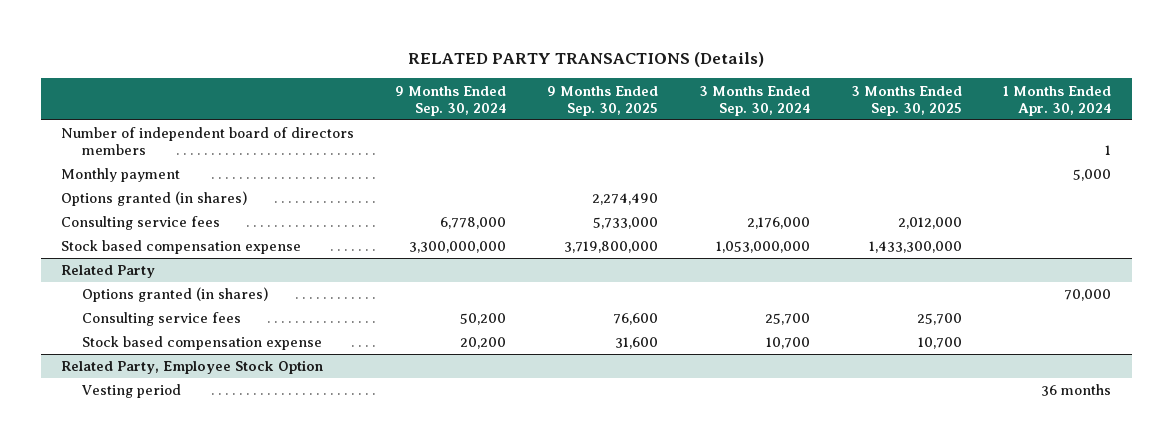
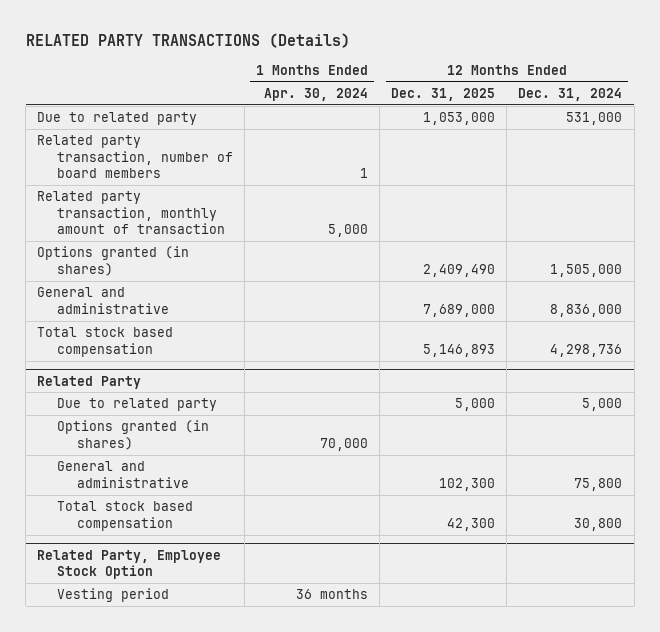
- | 9 Months Ended Sep. 30, 2024 | 9 Months Ended Sep. 30, 2025 | 3 Months Ended Sep. 30, 2024 | 3 Months Ended Sep. 30, 2025 | 1 Months Ended Apr. 30, 2024
+ | 1 Months Ended Apr. 30, 2024 | 12 Months Ended Dec. 31, 2025 | 12 Months Ended Dec. 31, 2024
- Number of independent board of directors members | | | | | 1
- Monthly payment | | | | | 5,000
+ Due to related party | | 1,053,000 | 531,000
+ Related party transaction, number of board members | 1 | |
+ Related party transaction, monthly amount of transaction | 5,000 | |
- Consulting service fees | 6,778,000 | 5,733,000 | 2,176,000 | 2,012,000 |
- Stock based compensation expense | 3,300,000,000 | 3,719,800,000 | 1,053,000,000 | 1,433,300,000 |
+ General and administrative | | 7,689,000 | 8,836,000
+ Total stock based compensation | | 5,146,893 | 4,298,736
@ Related Party
+ Due to related party | | 5,000 | 5,000
- Consulting service fees | 50,200 | 76,600 | 25,700 | 25,700 |
- Stock based compensation expense | 20,200 | 31,600 | 10,700 | 10,700 |
+ General and administrative | | 102,300 | 75,800
+ Total stock based compensation | | 42,300 | 30,800

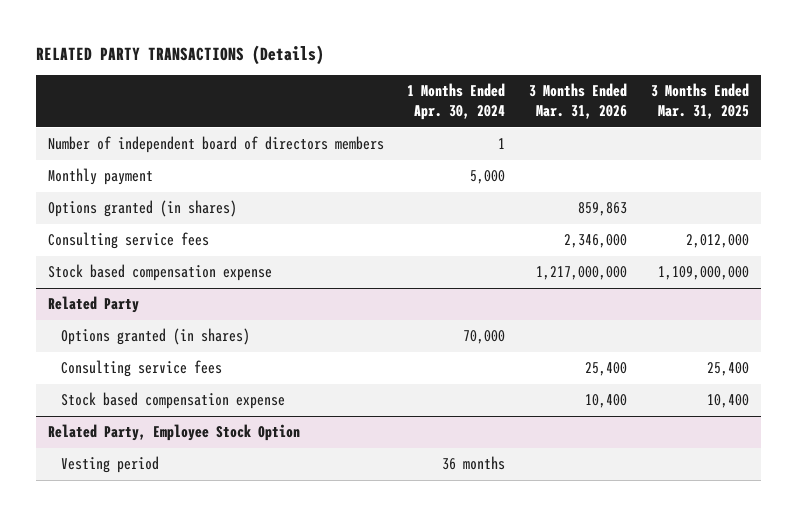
- | 1 Months Ended Apr. 30, 2024 | 12 Months Ended Dec. 31, 2025 | 12 Months Ended Dec. 31, 2024
+ | 1 Months Ended Apr. 30, 2024 | 3 Months Ended Mar. 31, 2026 | 3 Months Ended Mar. 31, 2025
- Due to related party | | 1,053,000 | 531,000
- Related party transaction, number of board members | 1 | |
- Related party transaction, monthly amount of transaction | 5,000 | |
+ Number of independent board of directors members | 1 | |
+ Monthly payment | 5,000 | |
- General and administrative | | 7,689,000 | 8,836,000
- Total stock based compensation | | 5,146,893 | 4,298,736
+ Consulting service fees | | 2,346,000 | 2,012,000
+ Stock based compensation expense | | 1,217,000,000 | 1,109,000,000
@ Related Party
- Due to related party | | 5,000 | 5,000
- General and administrative | | 102,300 | 75,800
- Total stock based compensation | | 42,300 | 30,800
+ Consulting service fees | | 25,400 | 25,400
+ Stock based compensation expense | | 10,400 | 10,400

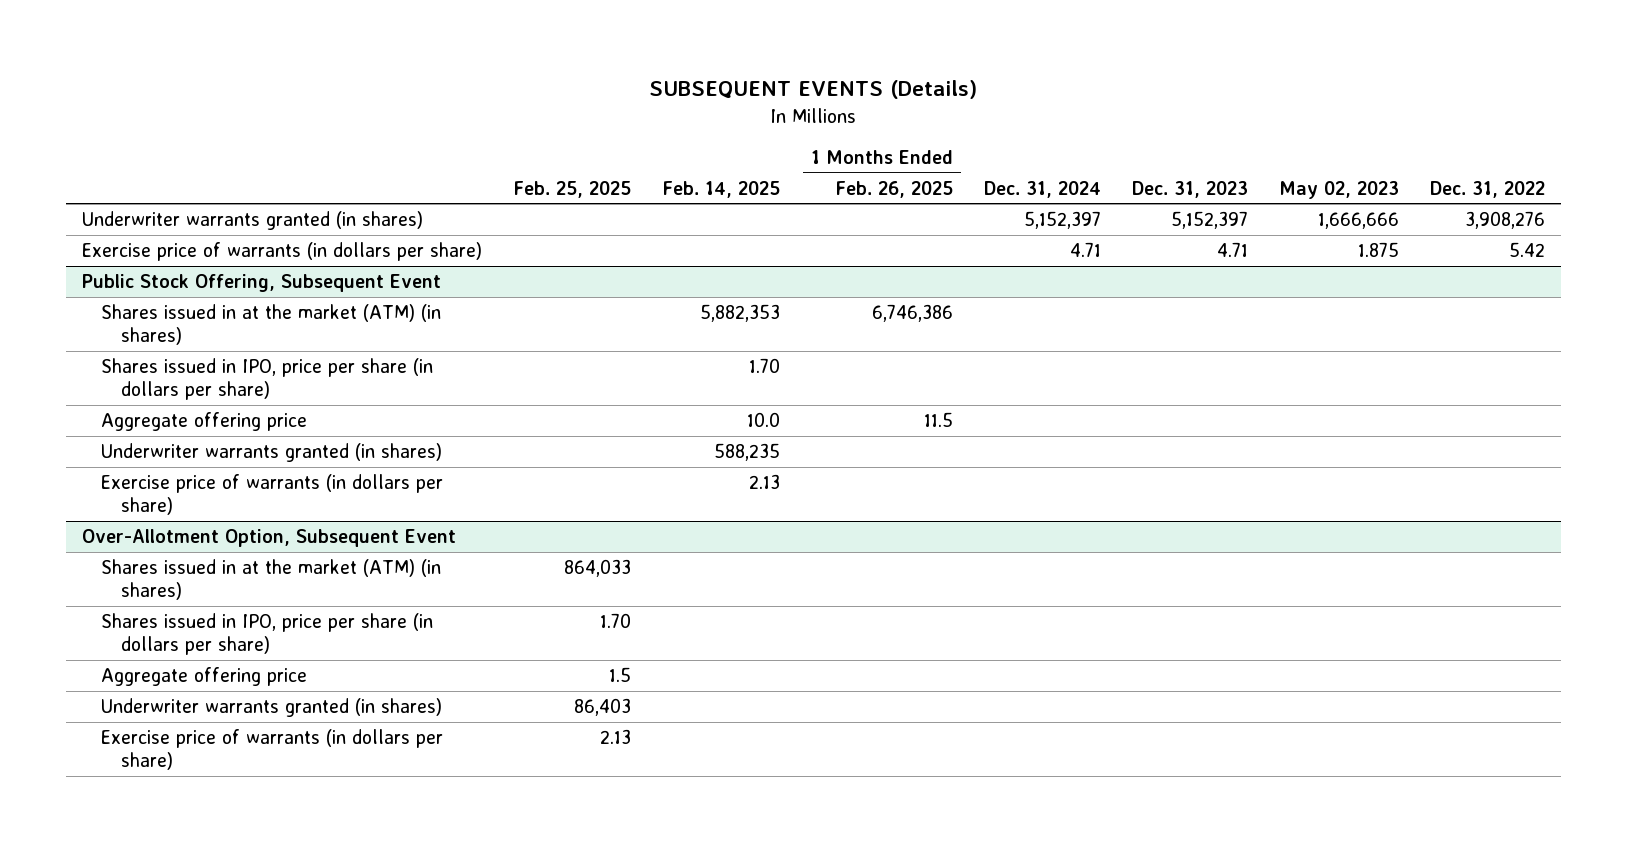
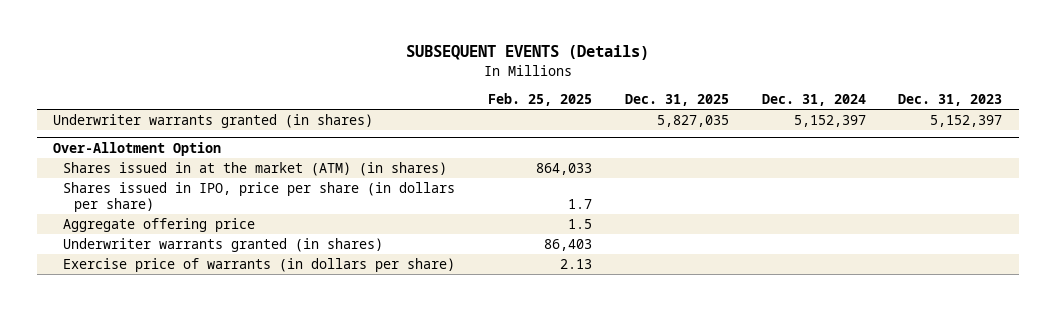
- | Feb. 25, 2025 | Feb. 14, 2025 | 1 Months Ended Feb. 26, 2025 | Dec. 31, 2024 | Dec. 31, 2023 | May 02, 2023 | Dec. 31, 2022
+ | Feb. 25, 2025 | Dec. 31, 2025 | Dec. 31, 2024 | Dec. 31, 2023
- Exercise price of warrants (in dollars per share) | | | | 4.71 | 4.71 | 1.875 | 5.42
- Public Stock Offering, Subsequent Event
- Shares issued in at the market (ATM) (in shares) | | 5,882,353 | 6,746,386 | | | |
- Shares issued in IPO, price per share (in dollars per share) | | 1.70 | | | | |
- Aggregate offering price | | 10.0 | 11.5 | | | |
- Underwriter warrants granted (in shares) | | 588,235 | | | | |
- Exercise price of warrants (in dollars per share) | | 2.13 | | | | |
- Over-Allotment Option, Subsequent Event
+ Over-Allotment Option
- Shares issued in IPO, price per share (in dollars per share) | 1.70 | | | | | |
+ Shares issued in IPO, price per share (in dollars per share) | 1.7 | | |

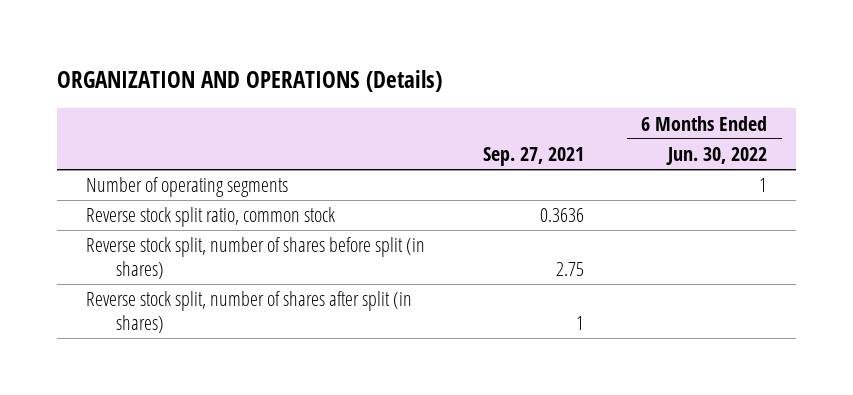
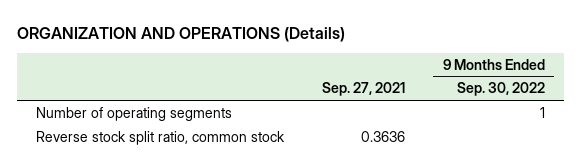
- | Sep. 27, 2021 | 6 Months Ended Jun. 30, 2022
+ | Sep. 27, 2021 | 9 Months Ended Sep. 30, 2022
- Reverse stock split, number of shares before split (in shares) | 2.75 |
- Reverse stock split, number of shares after split (in shares) | 1 |

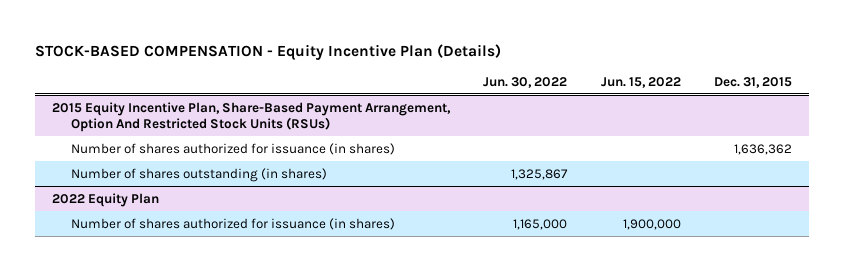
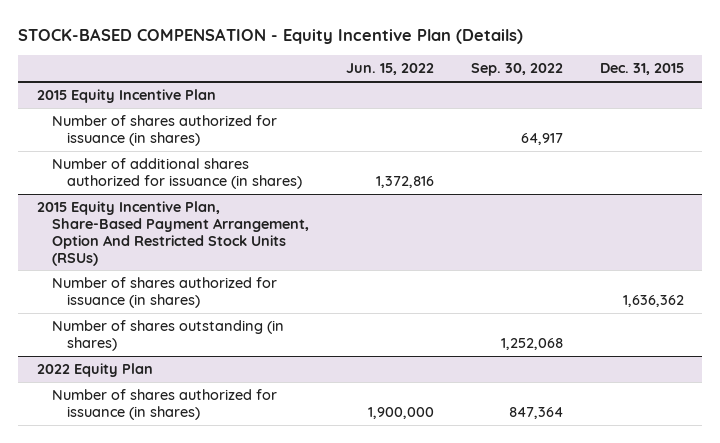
- | Jun. 30, 2022 | Jun. 15, 2022 | Dec. 31, 2015
+ | Jun. 15, 2022 | Sep. 30, 2022 | Dec. 31, 2015
+ 2015 Equity Incentive Plan
+ Number of shares authorized for issuance (in shares) | | 64,917 |
+ Number of additional shares authorized for issuance (in shares) | 1,372,816 | |

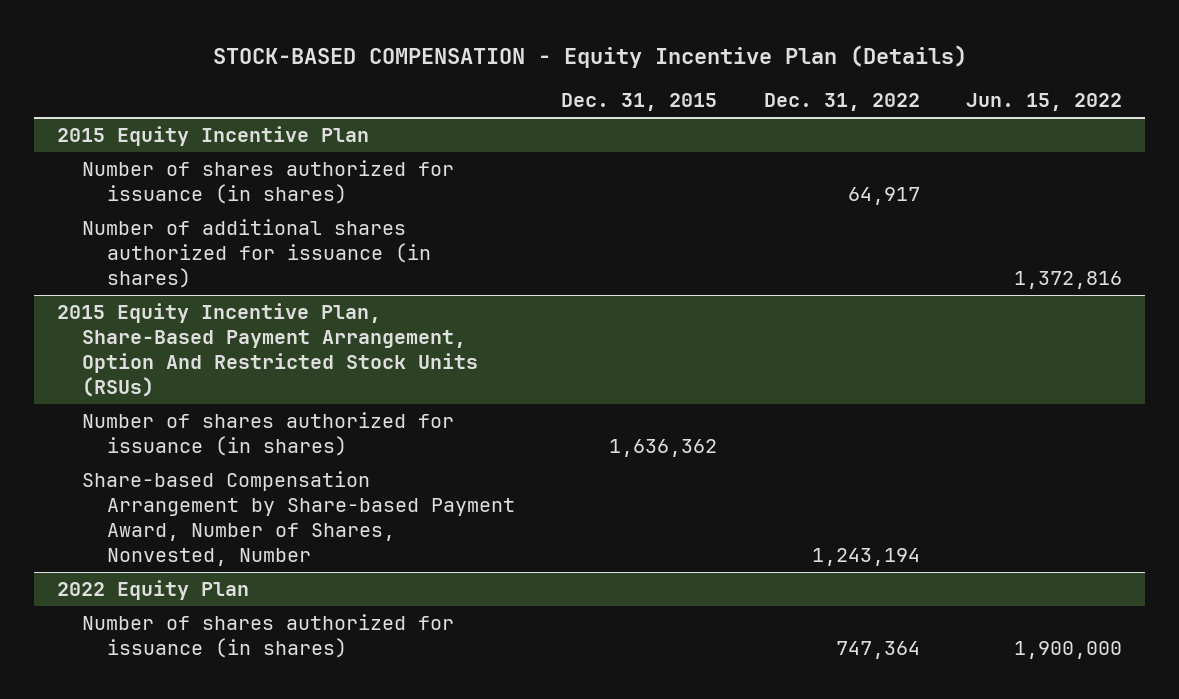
- | Jun. 15, 2022 | Sep. 30, 2022 | Dec. 31, 2015
+ | Dec. 31, 2015 | Dec. 31, 2022 | Jun. 15, 2022
@ 2015 Equity Incentive Plan, Share-Based Payment Arrangement, Option And Restricted Stock Units (RSUs)
- Number of shares outstanding (in shares) | | 1,252,068 |
+ Share-based Compensation Arrangement by Share-based Payment Award, Number of Shares, Nonvested, Number | | 1,243,194 |

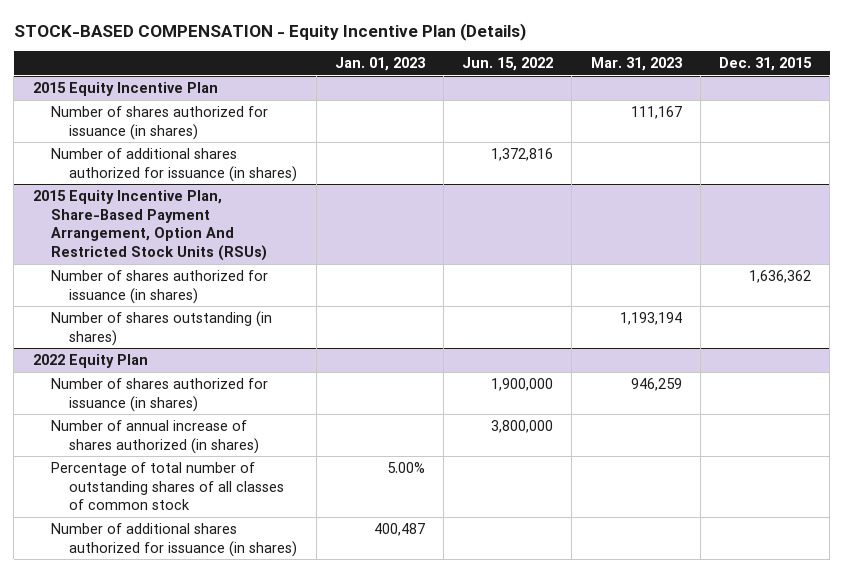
- | Dec. 31, 2015 | Dec. 31, 2022 | Jun. 15, 2022
+ | Jan. 01, 2023 | Jun. 15, 2022 | Mar. 31, 2023 | Dec. 31, 2015
@ 2015 Equity Incentive Plan, Share-Based Payment Arrangement, Option And Restricted Stock Units (RSUs)
- Share-based Compensation Arrangement by Share-based Payment Award, Number of Shares, Nonvested, Number | | 1,243,194 |
+ Number of shares outstanding (in shares) | | | 1,193,194 |
@ 2022 Equity Plan
+ Number of annual increase of shares authorized (in shares) | | 3,800,000 | |
+ Percentage of total number of outstanding shares of all classes of common stock | 5.00% | | |
+ Number of additional shares authorized for issuance (in shares) | 400,487 | | |

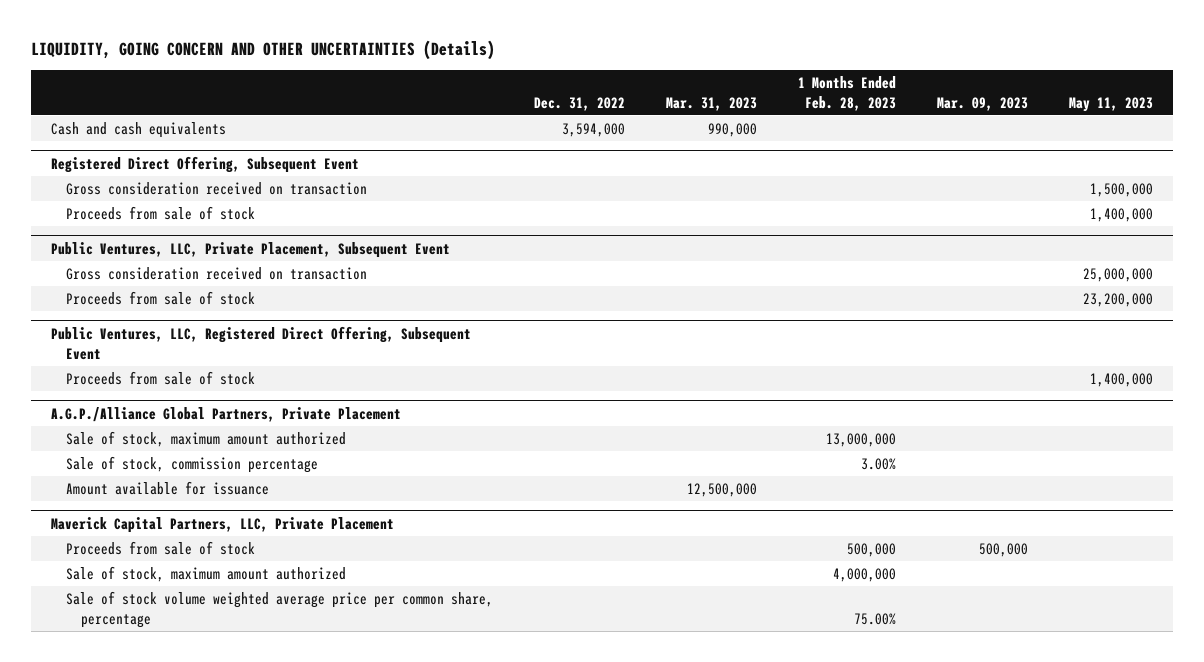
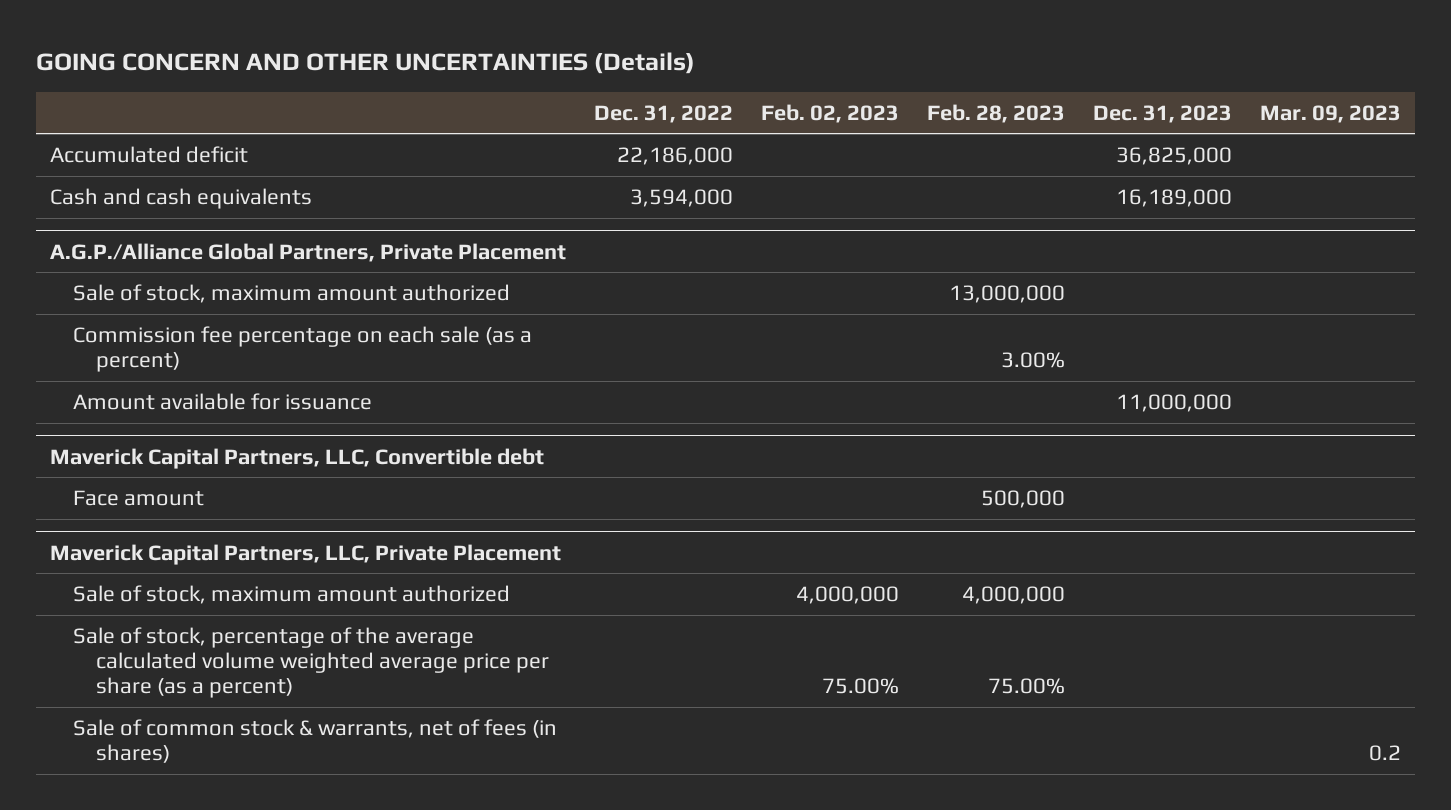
- LIQUIDITY, GOING CONCERN AND OTHER UNCERTAINTIES (Details)
+ GOING CONCERN AND OTHER UNCERTAINTIES (Details)
- | Dec. 31, 2022 | Mar. 31, 2023 | 1 Months Ended Feb. 28, 2023 | Mar. 09, 2023 | May 11, 2023
+ | Dec. 31, 2022 | Feb. 02, 2023 | Feb. 28, 2023 | Dec. 31, 2023 | Mar. 09, 2023
+ Accumulated deficit | 22,186,000 | | | 36,825,000 |
- Registered Direct Offering, Subsequent Event
- Gross consideration received on transaction | | | | | 1,500,000
- Proceeds from sale of stock | | | | | 1,400,000
- Public Ventures, LLC, Private Placement, Subsequent Event
- Gross consideration received on transaction | | | | | 25,000,000
- Proceeds from sale of stock | | | | | 23,200,000
- Public Ventures, LLC, Registered Direct Offering, Subsequent Event
- Proceeds from sale of stock | | | | | 1,400,000
@ A.G.P./Alliance Global Partners, Private Placement
- Sale of stock, commission percentage | | | 3.00% | |
+ Commission fee percentage on each sale (as a percent) | | | 3.00% | |
+ Maverick Capital Partners, LLC, Convertible debt
+ Face amount | | | 500,000 | |
@ Maverick Capital Partners, LLC, Private Placement
- Proceeds from sale of stock | | | 500,000 | 500,000 |
- Sale of stock volume weighted average price per common share, percentage | | | 75.00% | |
+ Sale of stock, percentage of the average calculated volume weighted average price per share (as a percent) | | 75.00% | 75.00% | |
+ Sale of common stock & warrants, net of fees (in shares) | | | | | 0.2

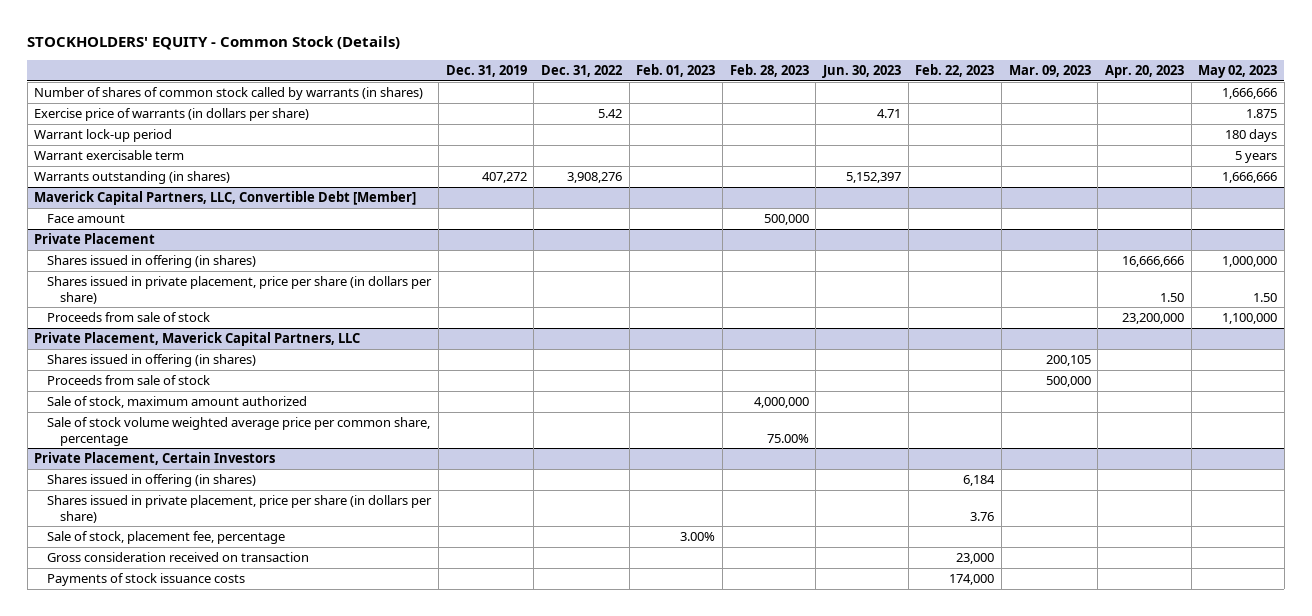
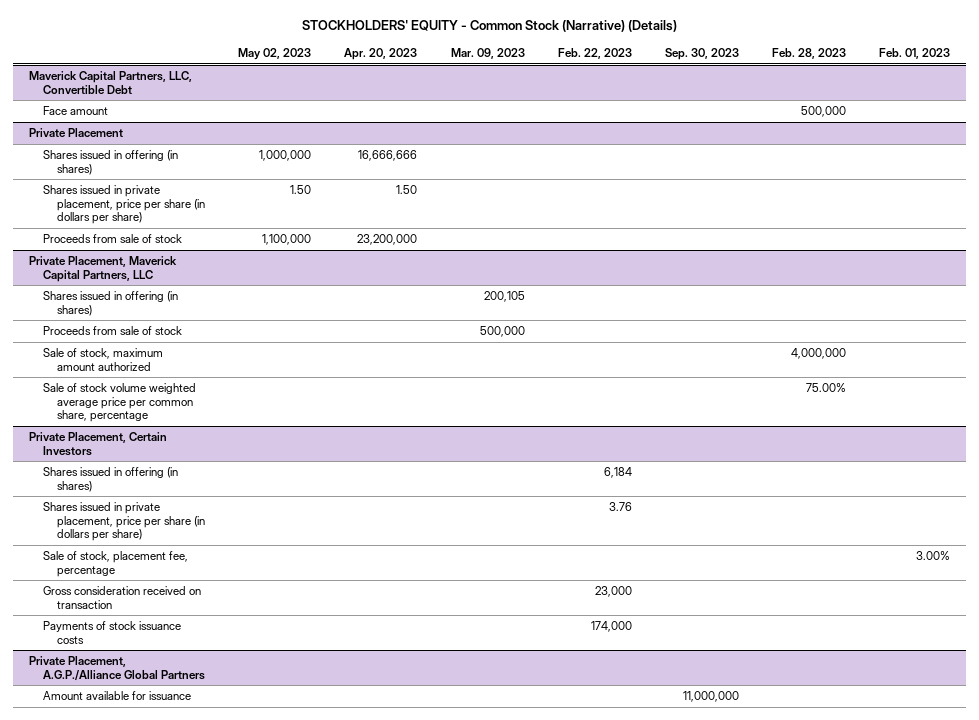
- STOCKHOLDERS' EQUITY - Common Stock (Details)
+ STOCKHOLDERS' EQUITY - Common Stock (Narrative) (Details)
- | Dec. 31, 2019 | Dec. 31, 2022 | Feb. 01, 2023 | Feb. 28, 2023 | Jun. 30, 2023 | Feb. 22, 2023 | Mar. 09, 2023 | Apr. 20, 2023 | May 02, 2023
+ | May 02, 2023 | Apr. 20, 2023 | Mar. 09, 2023 | Feb. 22, 2023 | Sep. 30, 2023 | Feb. 28, 2023 | Feb. 01, 2023
- Number of shares of common stock called by warrants (in shares) | | | | | | | | | 1,666,666
- Exercise price of warrants (in dollars per share) | | 5.42 | | | 4.71 | | | | 1.875
- Warrant lock-up period | | | | | | | | | 180 days
- Warrant exercisable term | | | | | | | | | 5 years
- Warrants outstanding (in shares) | 407,272 | 3,908,276 | | | 5,152,397 | | | | 1,666,666
- Maverick Capital Partners, LLC, Convertible Debt [Member]
+ Maverick Capital Partners, LLC, Convertible Debt
+ Private Placement, A.G.P./Alliance Global Partners
+ Amount available for issuance | | | | | 11,000,000 | |

